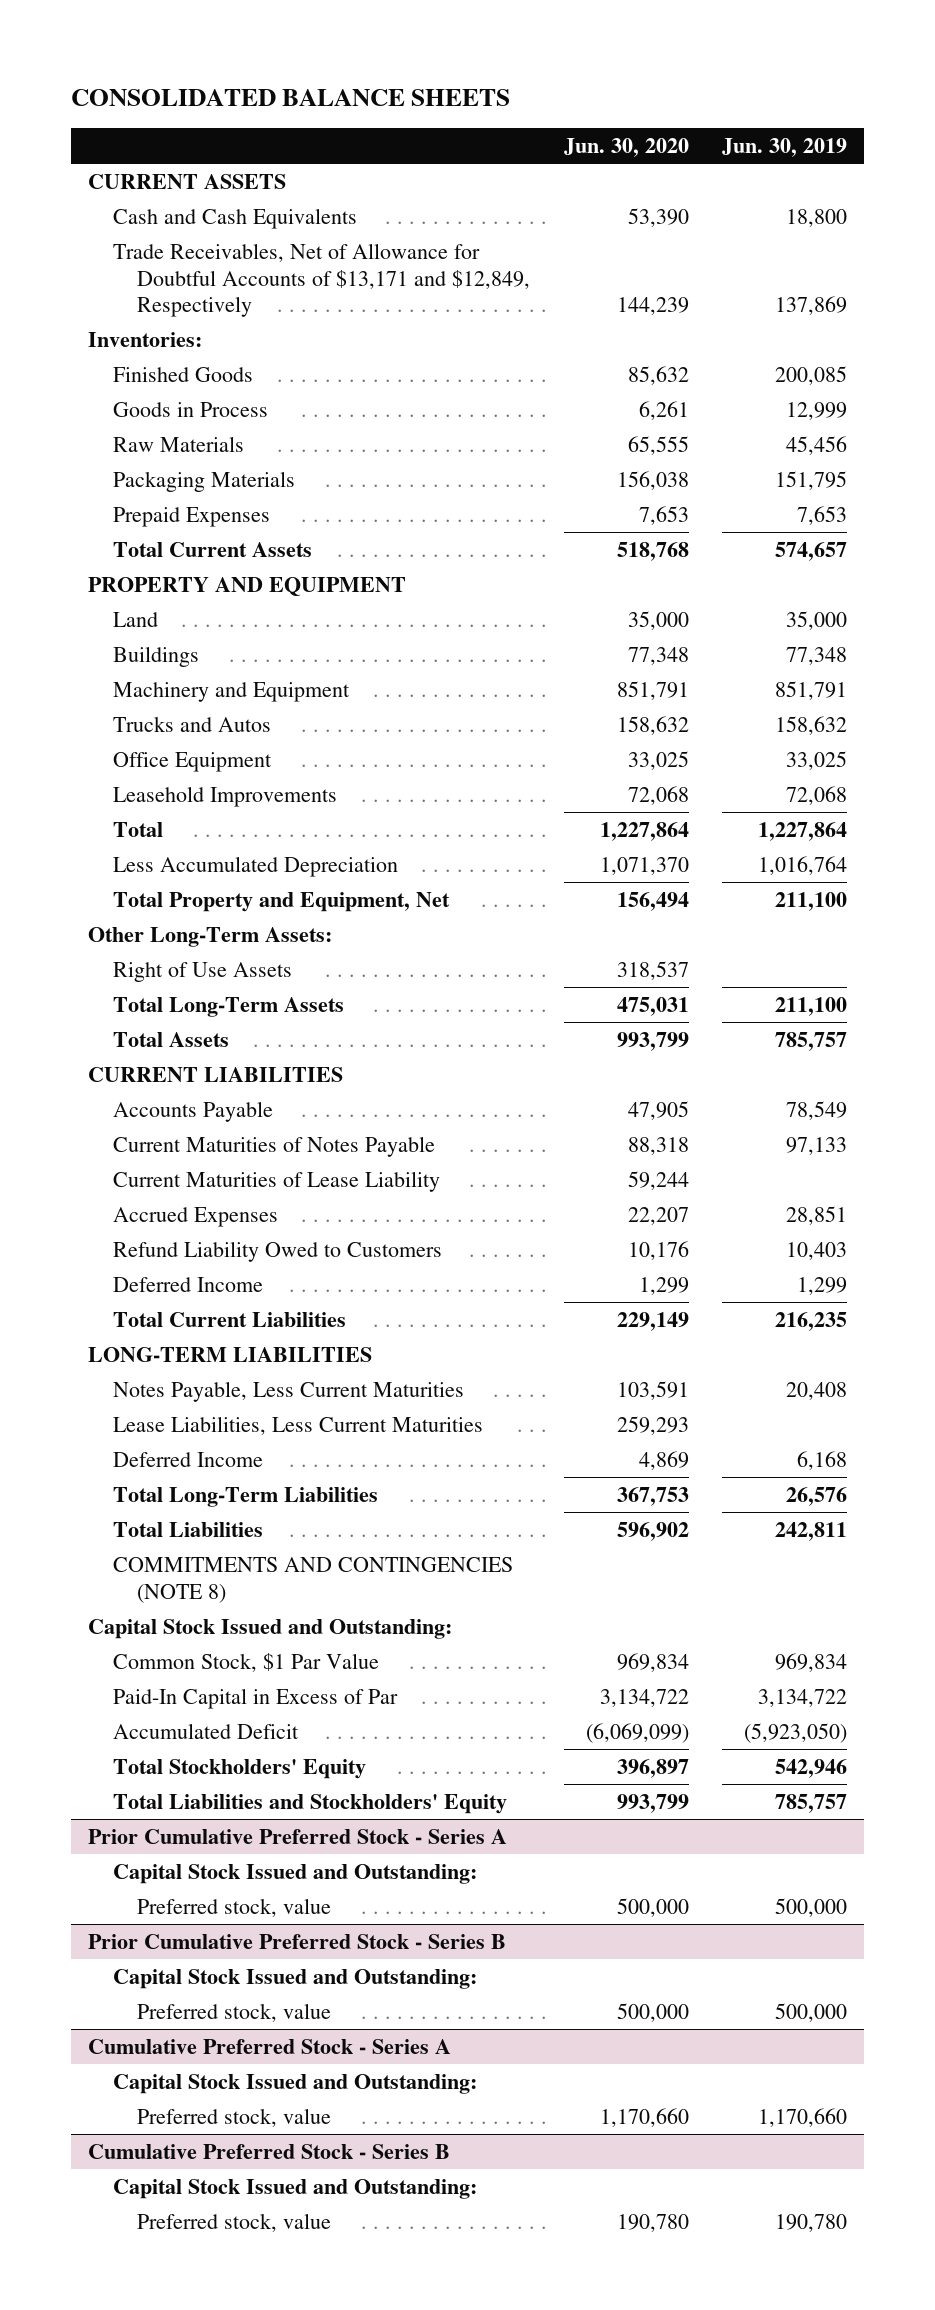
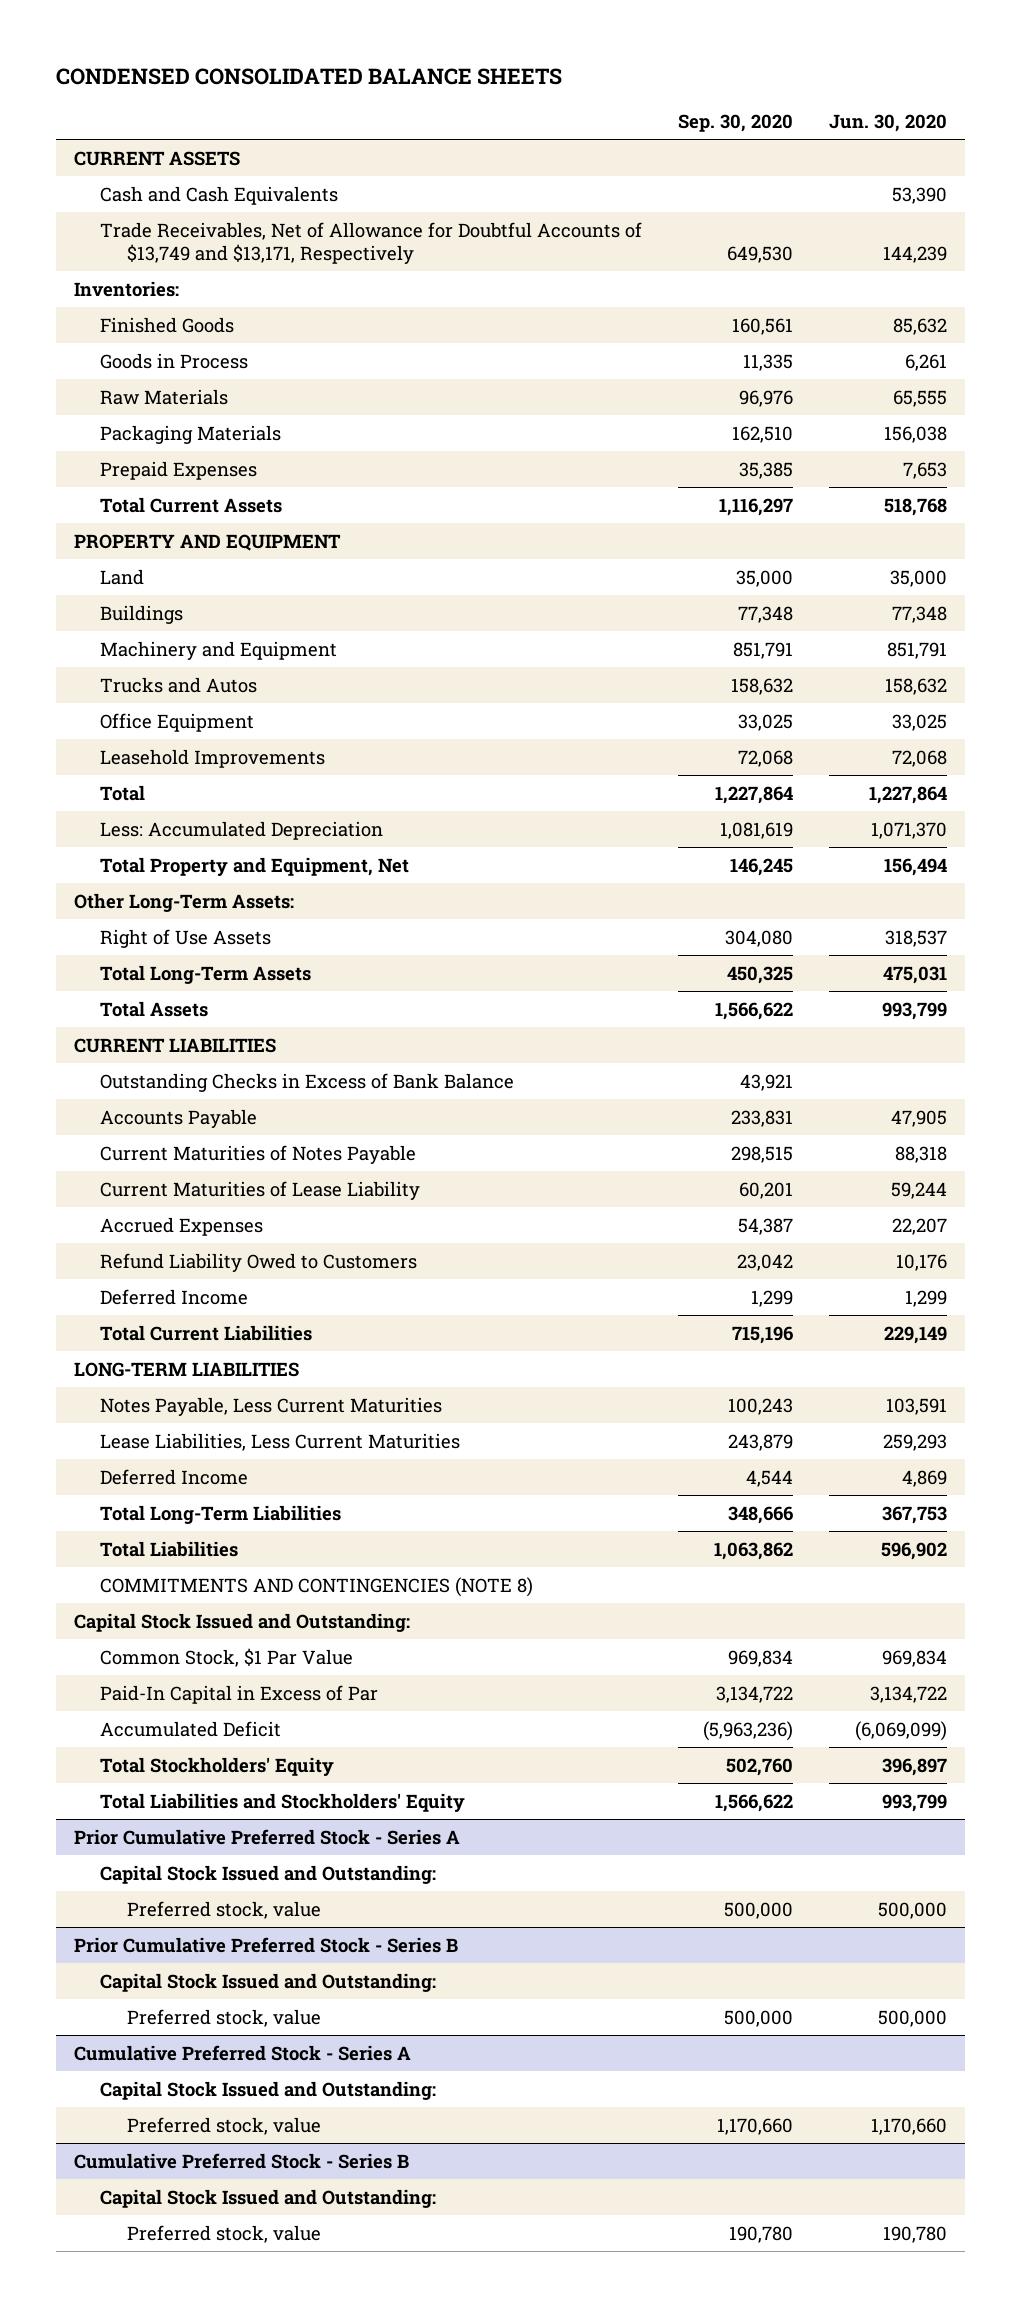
- CONSOLIDATED BALANCE SHEETS
+ CONDENSED CONSOLIDATED BALANCE SHEETS
- | Jun. 30, 2020 | Jun. 30, 2019
+ | Sep. 30, 2020 | Jun. 30, 2020
- Trade Receivables, Net of Allowance for Doubtful Accounts of $13,171 and $12,849, Respectively | 144,239 | 137,869
+ Trade Receivables, Net of Allowance for Doubtful Accounts of $13,749 and $13,171, Respectively | 649,530 | 144,239
- Less Accumulated Depreciation | 1,071,370 | 1,016,764
+ Less: Accumulated Depreciation | 1,081,619 | 1,071,370
+ Outstanding Checks in Excess of Bank Balance | 43,921 |

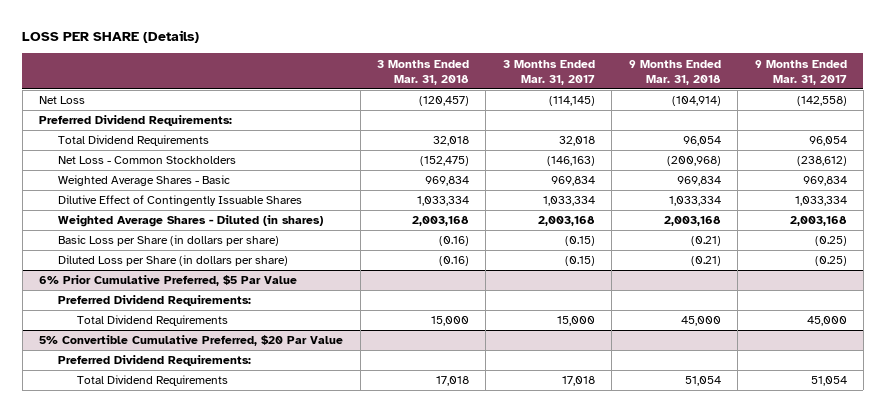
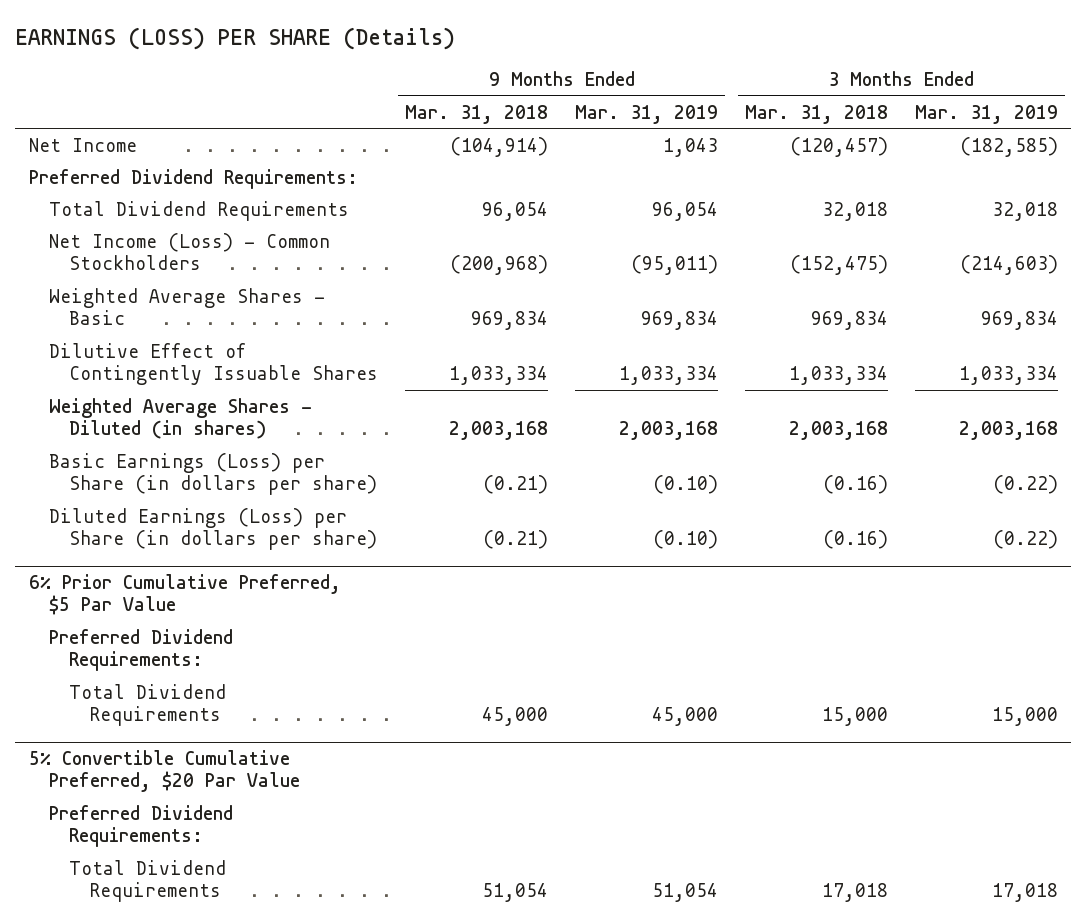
- LOSS PER SHARE (Details)
+ EARNINGS (LOSS) PER SHARE (Details)
- | 3 Months Ended Mar. 31, 2018 | 3 Months Ended Mar. 31, 2017 | 9 Months Ended Mar. 31, 2018 | 9 Months Ended Mar. 31, 2017
+ | 9 Months Ended Mar. 31, 2018 | 9 Months Ended Mar. 31, 2019 | 3 Months Ended Mar. 31, 2018 | 3 Months Ended Mar. 31, 2019
- Net Loss | (120,457) | (114,145) | (104,914) | (142,558)
+ Net Income | (104,914) | 1,043 | (120,457) | (182,585)
- Net Loss - Common Stockholders | (152,475) | (146,163) | (200,968) | (238,612)
+ Net Income (Loss) - Common Stockholders | (200,968) | (95,011) | (152,475) | (214,603)
- Basic Loss per Share (in dollars per share) | (0.16) | (0.15) | (0.21) | (0.25)
- Diluted Loss per Share (in dollars per share) | (0.16) | (0.15) | (0.21) | (0.25)
+ Basic Earnings (Loss) per Share (in dollars per share) | (0.21) | (0.10) | (0.16) | (0.22)
+ Diluted Earnings (Loss) per Share (in dollars per share) | (0.21) | (0.10) | (0.16) | (0.22)

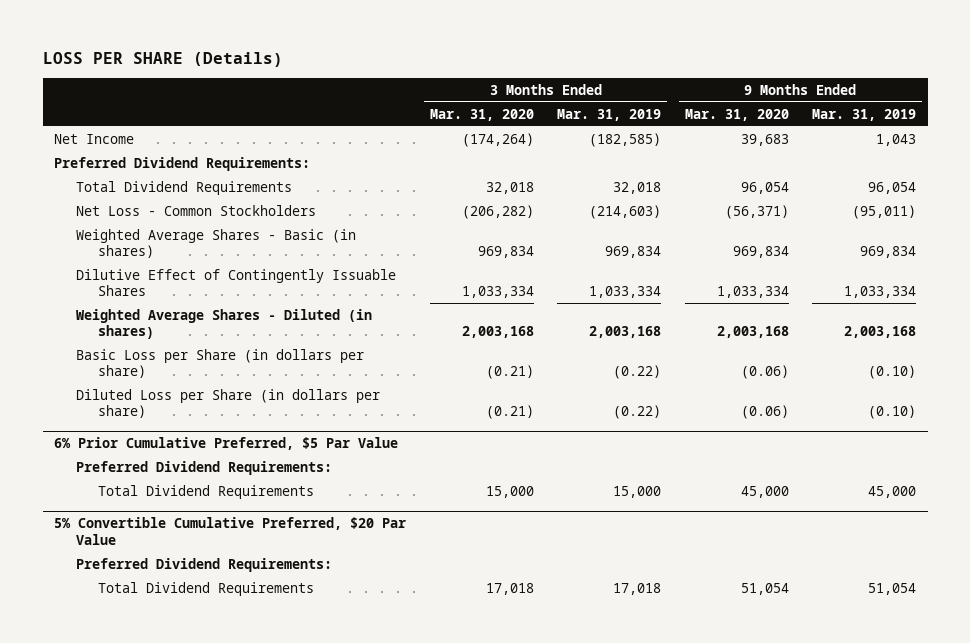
- EARNINGS (LOSS) PER SHARE (Details)
+ LOSS PER SHARE (Details)
- | 9 Months Ended Mar. 31, 2018 | 9 Months Ended Mar. 31, 2019 | 3 Months Ended Mar. 31, 2018 | 3 Months Ended Mar. 31, 2019
+ | 3 Months Ended Mar. 31, 2020 | 3 Months Ended Mar. 31, 2019 | 9 Months Ended Mar. 31, 2020 | 9 Months Ended Mar. 31, 2019
- Net Income (Loss) - Common Stockholders | (200,968) | (95,011) | (152,475) | (214,603)
- Weighted Average Shares - Basic | 969,834 | 969,834 | 969,834 | 969,834
+ Net Loss - Common Stockholders | (206,282) | (214,603) | (56,371) | (95,011)
+ Weighted Average Shares - Basic (in shares) | 969,834 | 969,834 | 969,834 | 969,834
- Basic Earnings (Loss) per Share (in dollars per share) | (0.21) | (0.10) | (0.16) | (0.22)
- Diluted Earnings (Loss) per Share (in dollars per share) | (0.21) | (0.10) | (0.16) | (0.22)
+ Basic Loss per Share (in dollars per share) | (0.21) | (0.22) | (0.06) | (0.10)
+ Diluted Loss per Share (in dollars per share) | (0.21) | (0.22) | (0.06) | (0.10)

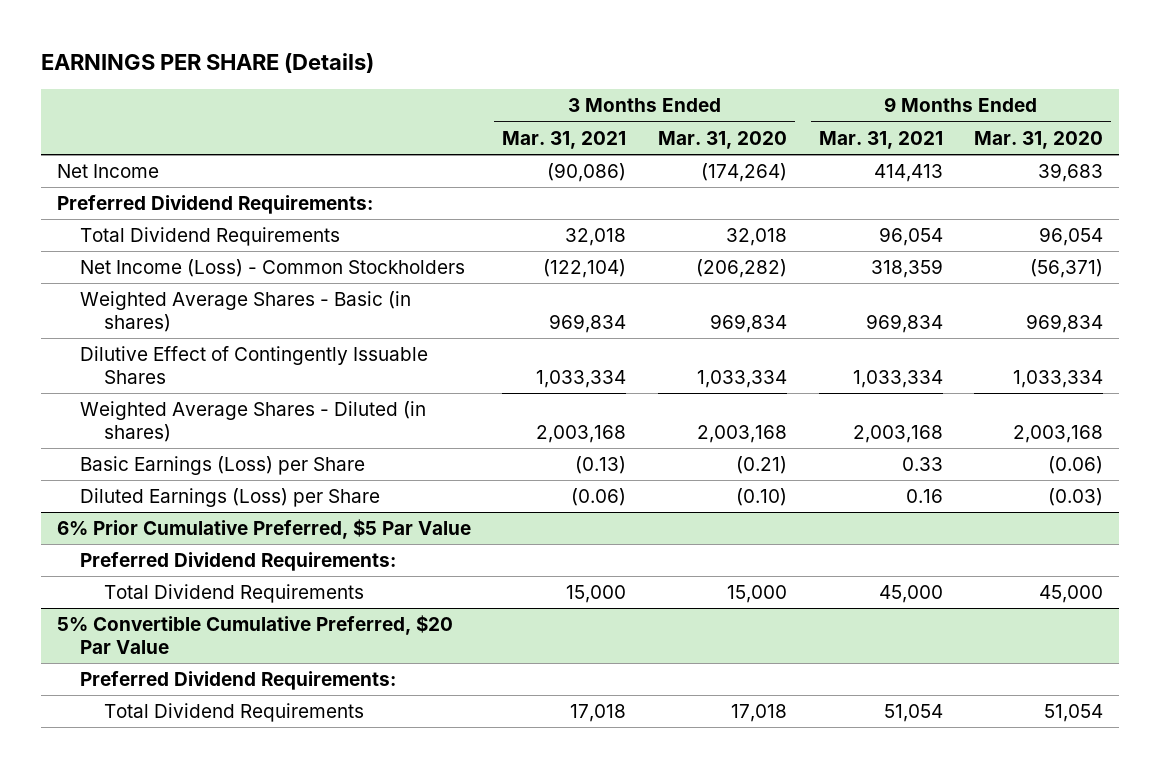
- LOSS PER SHARE (Details)
+ EARNINGS PER SHARE (Details)
- | 3 Months Ended Mar. 31, 2020 | 3 Months Ended Mar. 31, 2019 | 9 Months Ended Mar. 31, 2020 | 9 Months Ended Mar. 31, 2019
+ | 3 Months Ended Mar. 31, 2021 | 3 Months Ended Mar. 31, 2020 | 9 Months Ended Mar. 31, 2021 | 9 Months Ended Mar. 31, 2020
- Net Loss - Common Stockholders | (206,282) | (214,603) | (56,371) | (95,011)
+ Net Income (Loss) - Common Stockholders | (122,104) | (206,282) | 318,359 | (56,371)
- Basic Loss per Share (in dollars per share) | (0.21) | (0.22) | (0.06) | (0.10)
- Diluted Loss per Share (in dollars per share) | (0.21) | (0.22) | (0.06) | (0.10)
+ Basic Earnings (Loss) per Share | (0.13) | (0.21) | 0.33 | (0.06)
+ Diluted Earnings (Loss) per Share | (0.06) | (0.10) | 0.16 | (0.03)

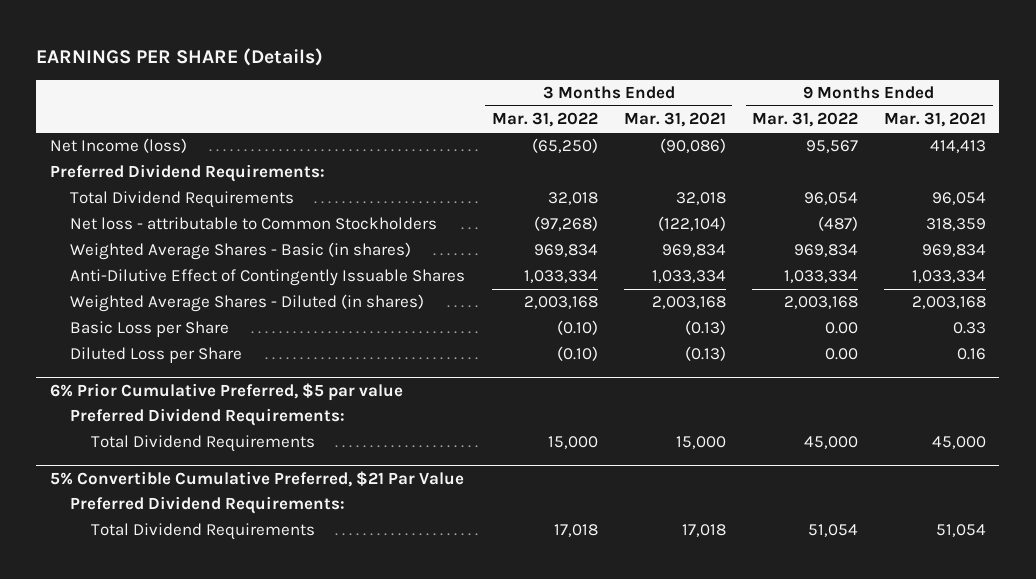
- | 3 Months Ended Mar. 31, 2021 | 3 Months Ended Mar. 31, 2020 | 9 Months Ended Mar. 31, 2021 | 9 Months Ended Mar. 31, 2020
+ | 3 Months Ended Mar. 31, 2022 | 3 Months Ended Mar. 31, 2021 | 9 Months Ended Mar. 31, 2022 | 9 Months Ended Mar. 31, 2021
- Net Income | (90,086) | (174,264) | 414,413 | 39,683
+ Net Income (loss) | (65,250) | (90,086) | 95,567 | 414,413
- Net Income (Loss) - Common Stockholders | (122,104) | (206,282) | 318,359 | (56,371)
+ Net loss - attributable to Common Stockholders | (97,268) | (122,104) | (487) | 318,359
- Dilutive Effect of Contingently Issuable Shares | 1,033,334 | 1,033,334 | 1,033,334 | 1,033,334
+ Anti-Dilutive Effect of Contingently Issuable Shares | 1,033,334 | 1,033,334 | 1,033,334 | 1,033,334
- Basic Earnings (Loss) per Share | (0.13) | (0.21) | 0.33 | (0.06)
- Diluted Earnings (Loss) per Share | (0.06) | (0.10) | 0.16 | (0.03)
- 6% Prior Cumulative Preferred, $5 Par Value
+ Basic Loss per Share | (0.10) | (0.13) | 0.00 | 0.33
+ Diluted Loss per Share | (0.10) | (0.13) | 0.00 | 0.16
+ 6% Prior Cumulative Preferred, $5 par value
- 5% Convertible Cumulative Preferred, $20 Par Value
+ 5% Convertible Cumulative Preferred, $21 Par Value

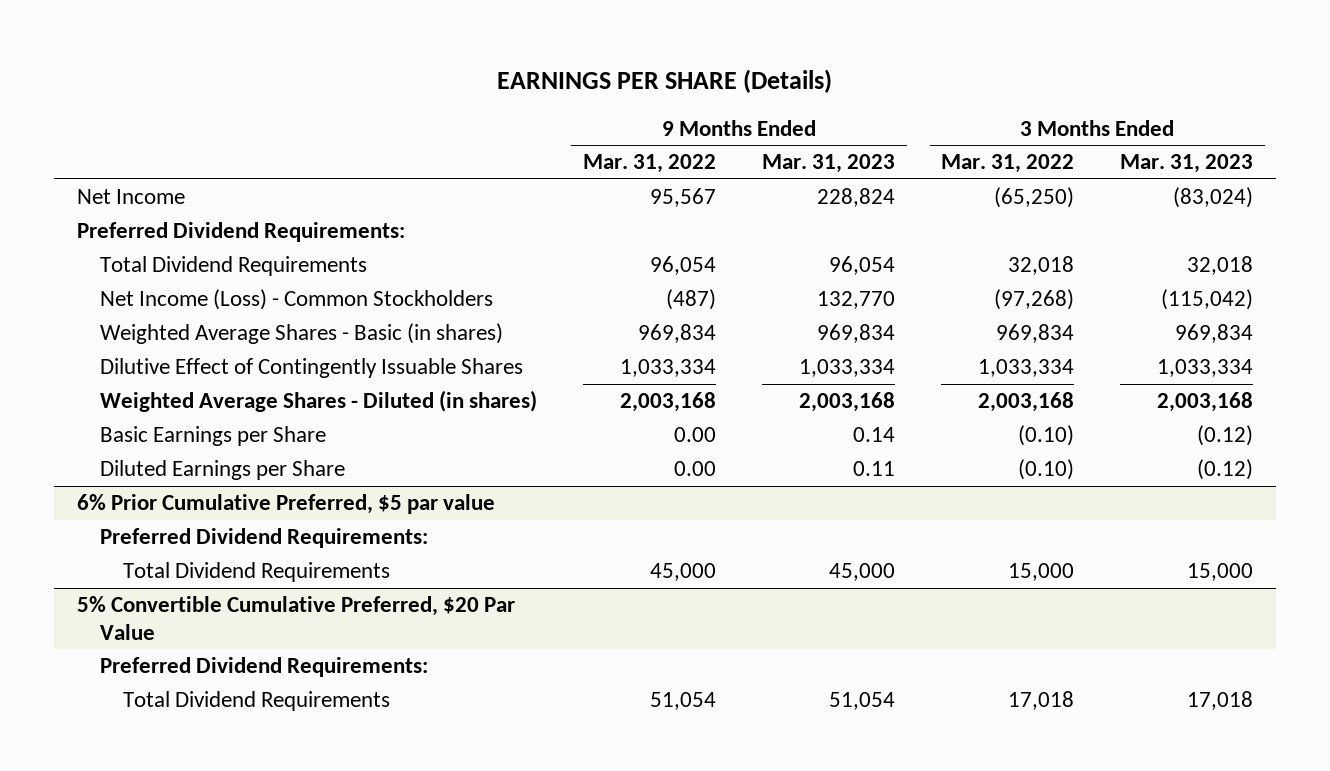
- | 3 Months Ended Mar. 31, 2022 | 3 Months Ended Mar. 31, 2021 | 9 Months Ended Mar. 31, 2022 | 9 Months Ended Mar. 31, 2021
+ | 9 Months Ended Mar. 31, 2022 | 9 Months Ended Mar. 31, 2023 | 3 Months Ended Mar. 31, 2022 | 3 Months Ended Mar. 31, 2023
- Net Income (loss) | (65,250) | (90,086) | 95,567 | 414,413
+ Net Income | 95,567 | 228,824 | (65,250) | (83,024)
- Net loss - attributable to Common Stockholders | (97,268) | (122,104) | (487) | 318,359
+ Net Income (Loss) - Common Stockholders | (487) | 132,770 | (97,268) | (115,042)
- Anti-Dilutive Effect of Contingently Issuable Shares | 1,033,334 | 1,033,334 | 1,033,334 | 1,033,334
+ Dilutive Effect of Contingently Issuable Shares | 1,033,334 | 1,033,334 | 1,033,334 | 1,033,334
- Basic Loss per Share | (0.10) | (0.13) | 0.00 | 0.33
- Diluted Loss per Share | (0.10) | (0.13) | 0.00 | 0.16
+ Basic Earnings per Share | 0.00 | 0.14 | (0.10) | (0.12)
+ Diluted Earnings per Share | 0.00 | 0.11 | (0.10) | (0.12)
- 5% Convertible Cumulative Preferred, $21 Par Value
+ 5% Convertible Cumulative Preferred, $20 Par Value

